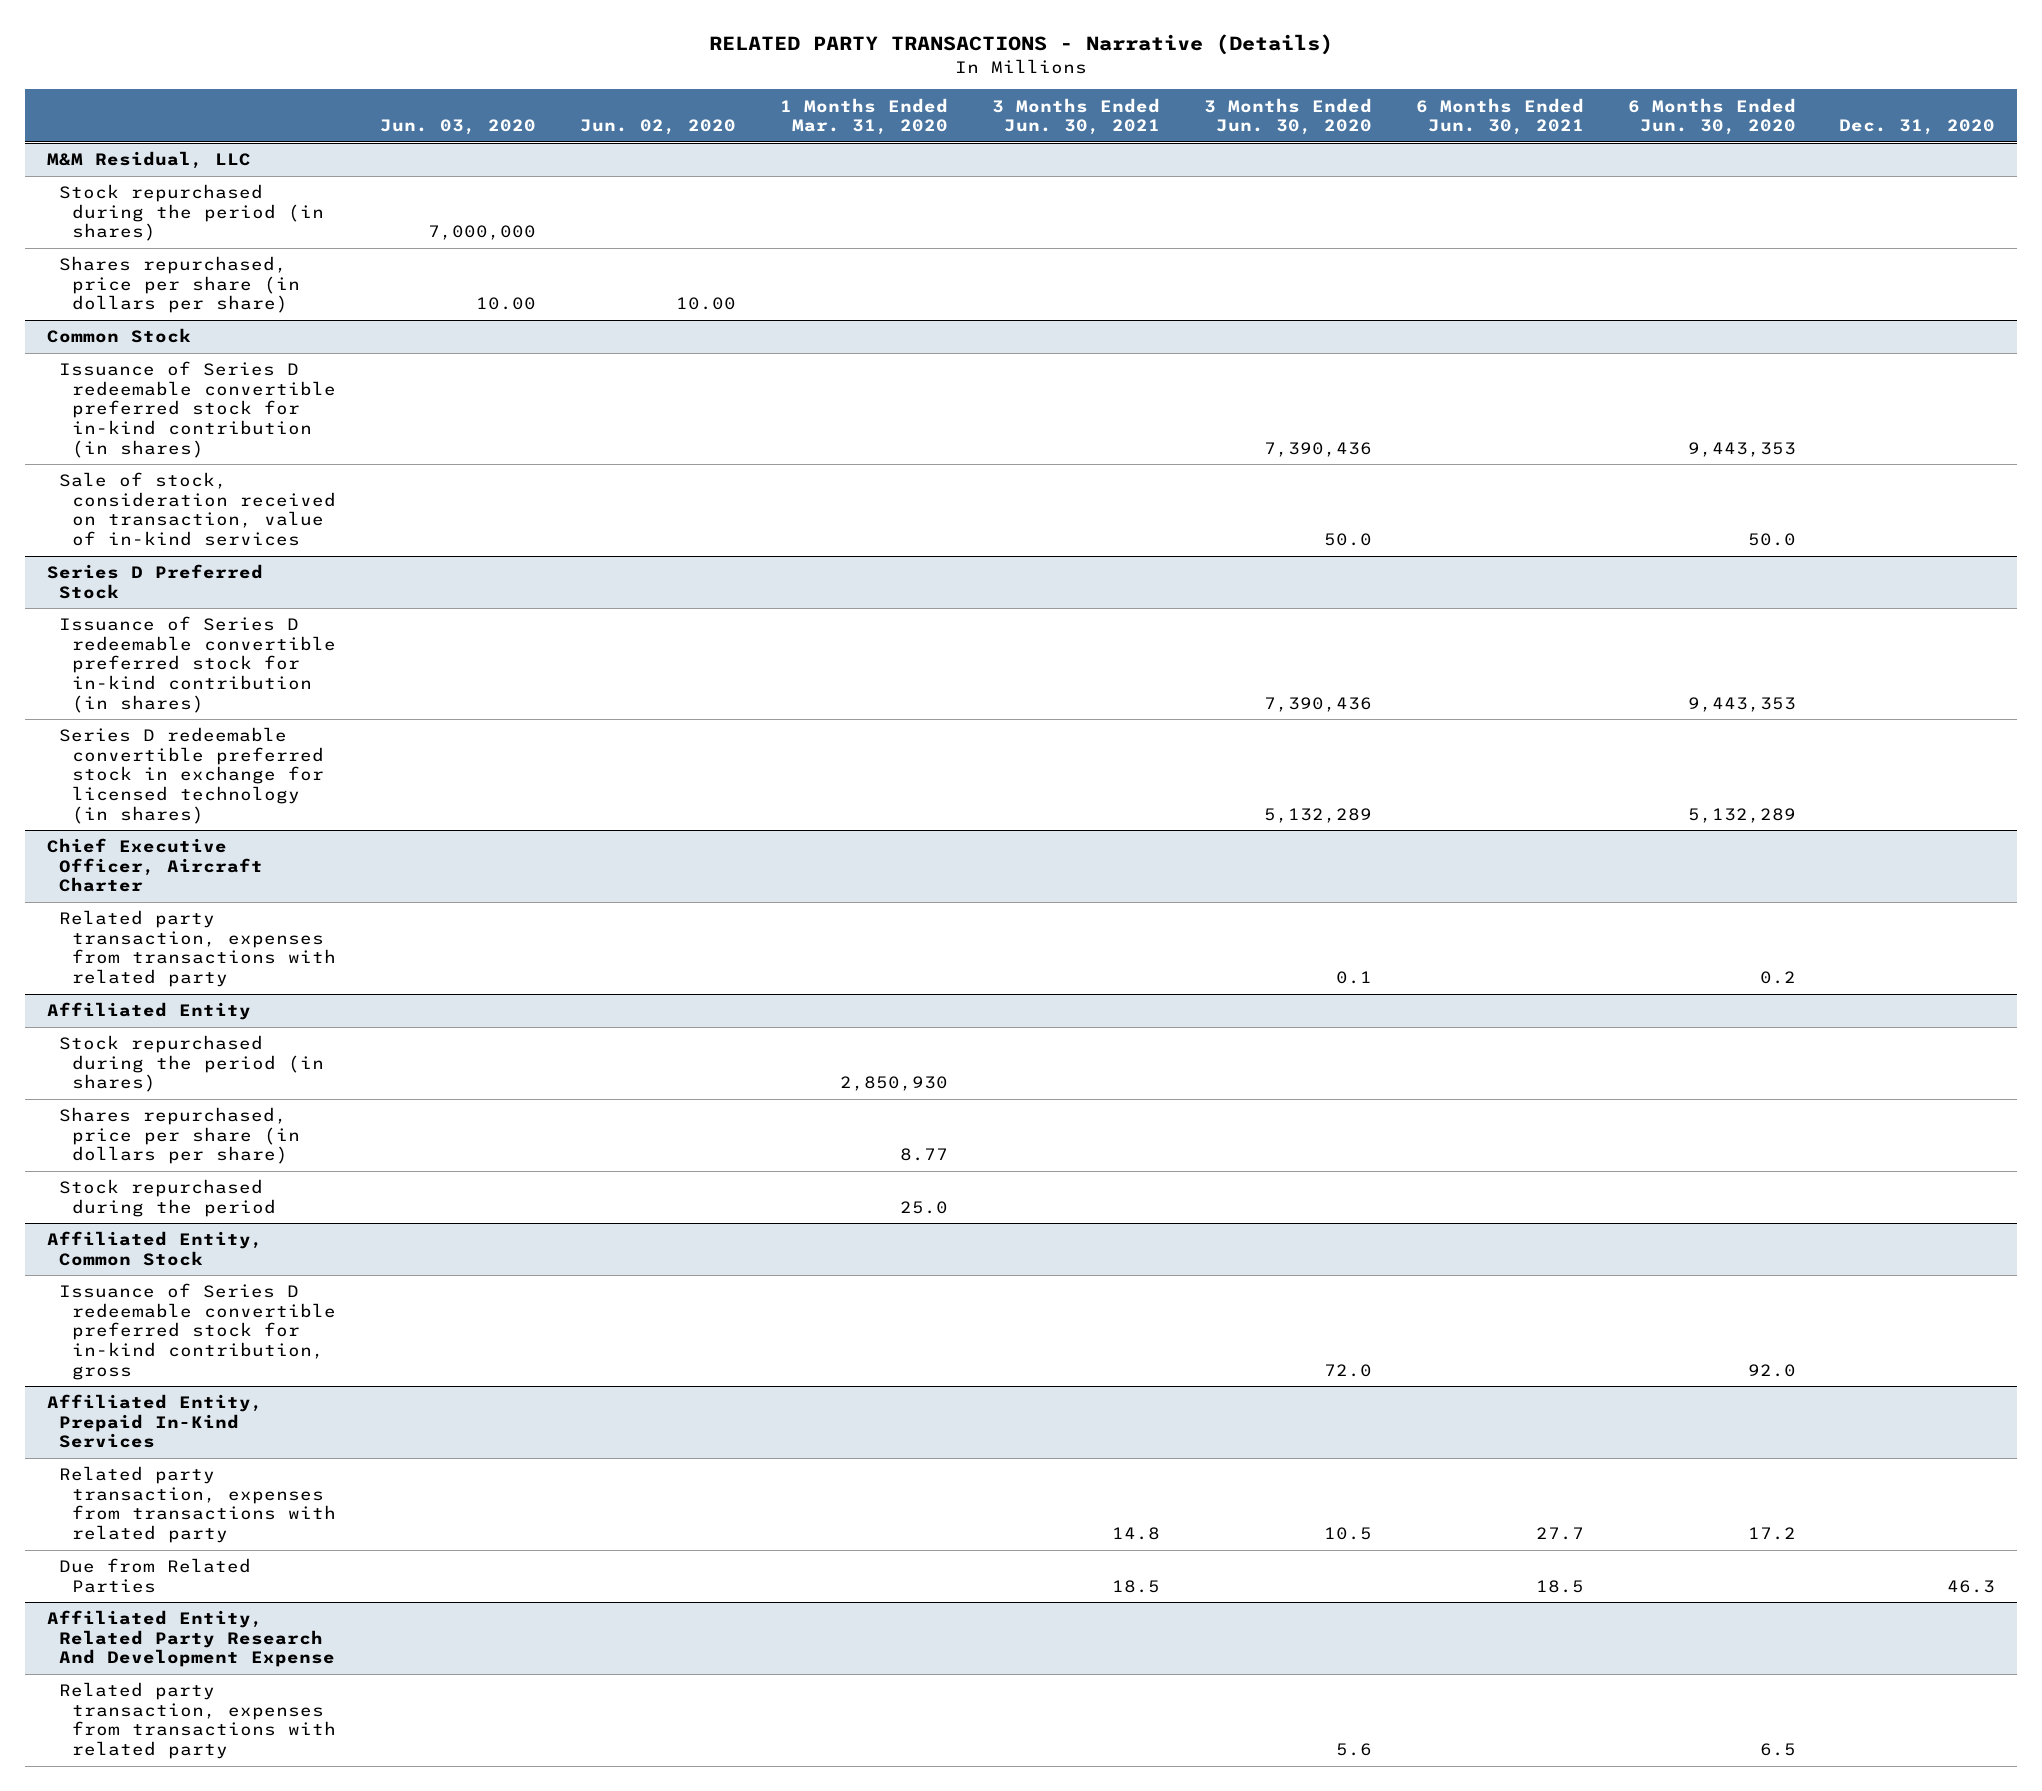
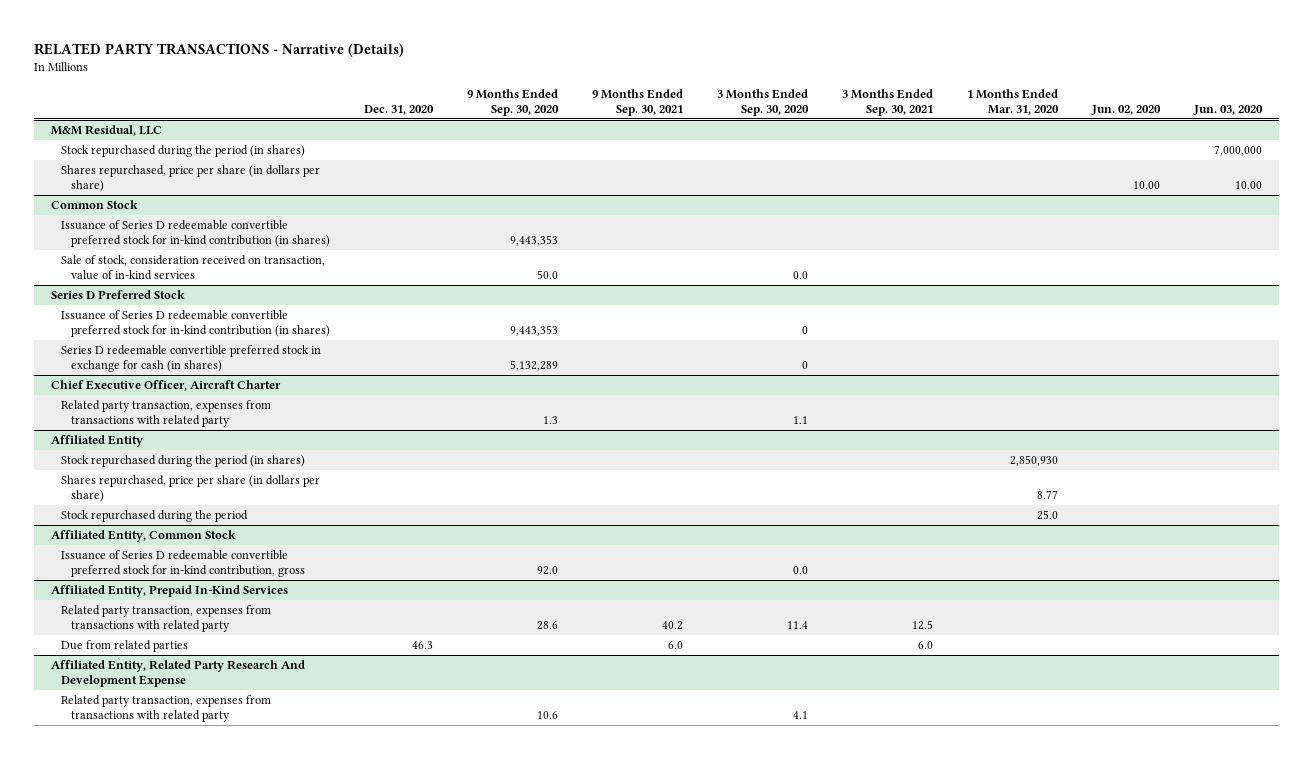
- | Jun. 03, 2020 | Jun. 02, 2020 | 1 Months Ended Mar. 31, 2020 | 3 Months Ended Jun. 30, 2021 | 3 Months Ended Jun. 30, 2020 | 6 Months Ended Jun. 30, 2021 | 6 Months Ended Jun. 30, 2020 | Dec. 31, 2020
+ | Dec. 31, 2020 | 9 Months Ended Sep. 30, 2020 | 9 Months Ended Sep. 30, 2021 | 3 Months Ended Sep. 30, 2020 | 3 Months Ended Sep. 30, 2021 | 1 Months Ended Mar. 31, 2020 | Jun. 02, 2020 | Jun. 03, 2020
@ Series D Preferred Stock
- Series D redeemable convertible preferred stock in exchange for licensed technology (in shares) | | | | | 5,132,289 | | 5,132,289 |
+ Series D redeemable convertible preferred stock in exchange for cash (in shares) | | 5,132,289 | | 0 | | | |
@ Affiliated Entity, Prepaid In-Kind Services
- Due from Related Parties | | | | 18.5 | | 18.5 | | 46.3
+ Due from related parties | 46.3 | | 6.0 | | 6.0 | | |

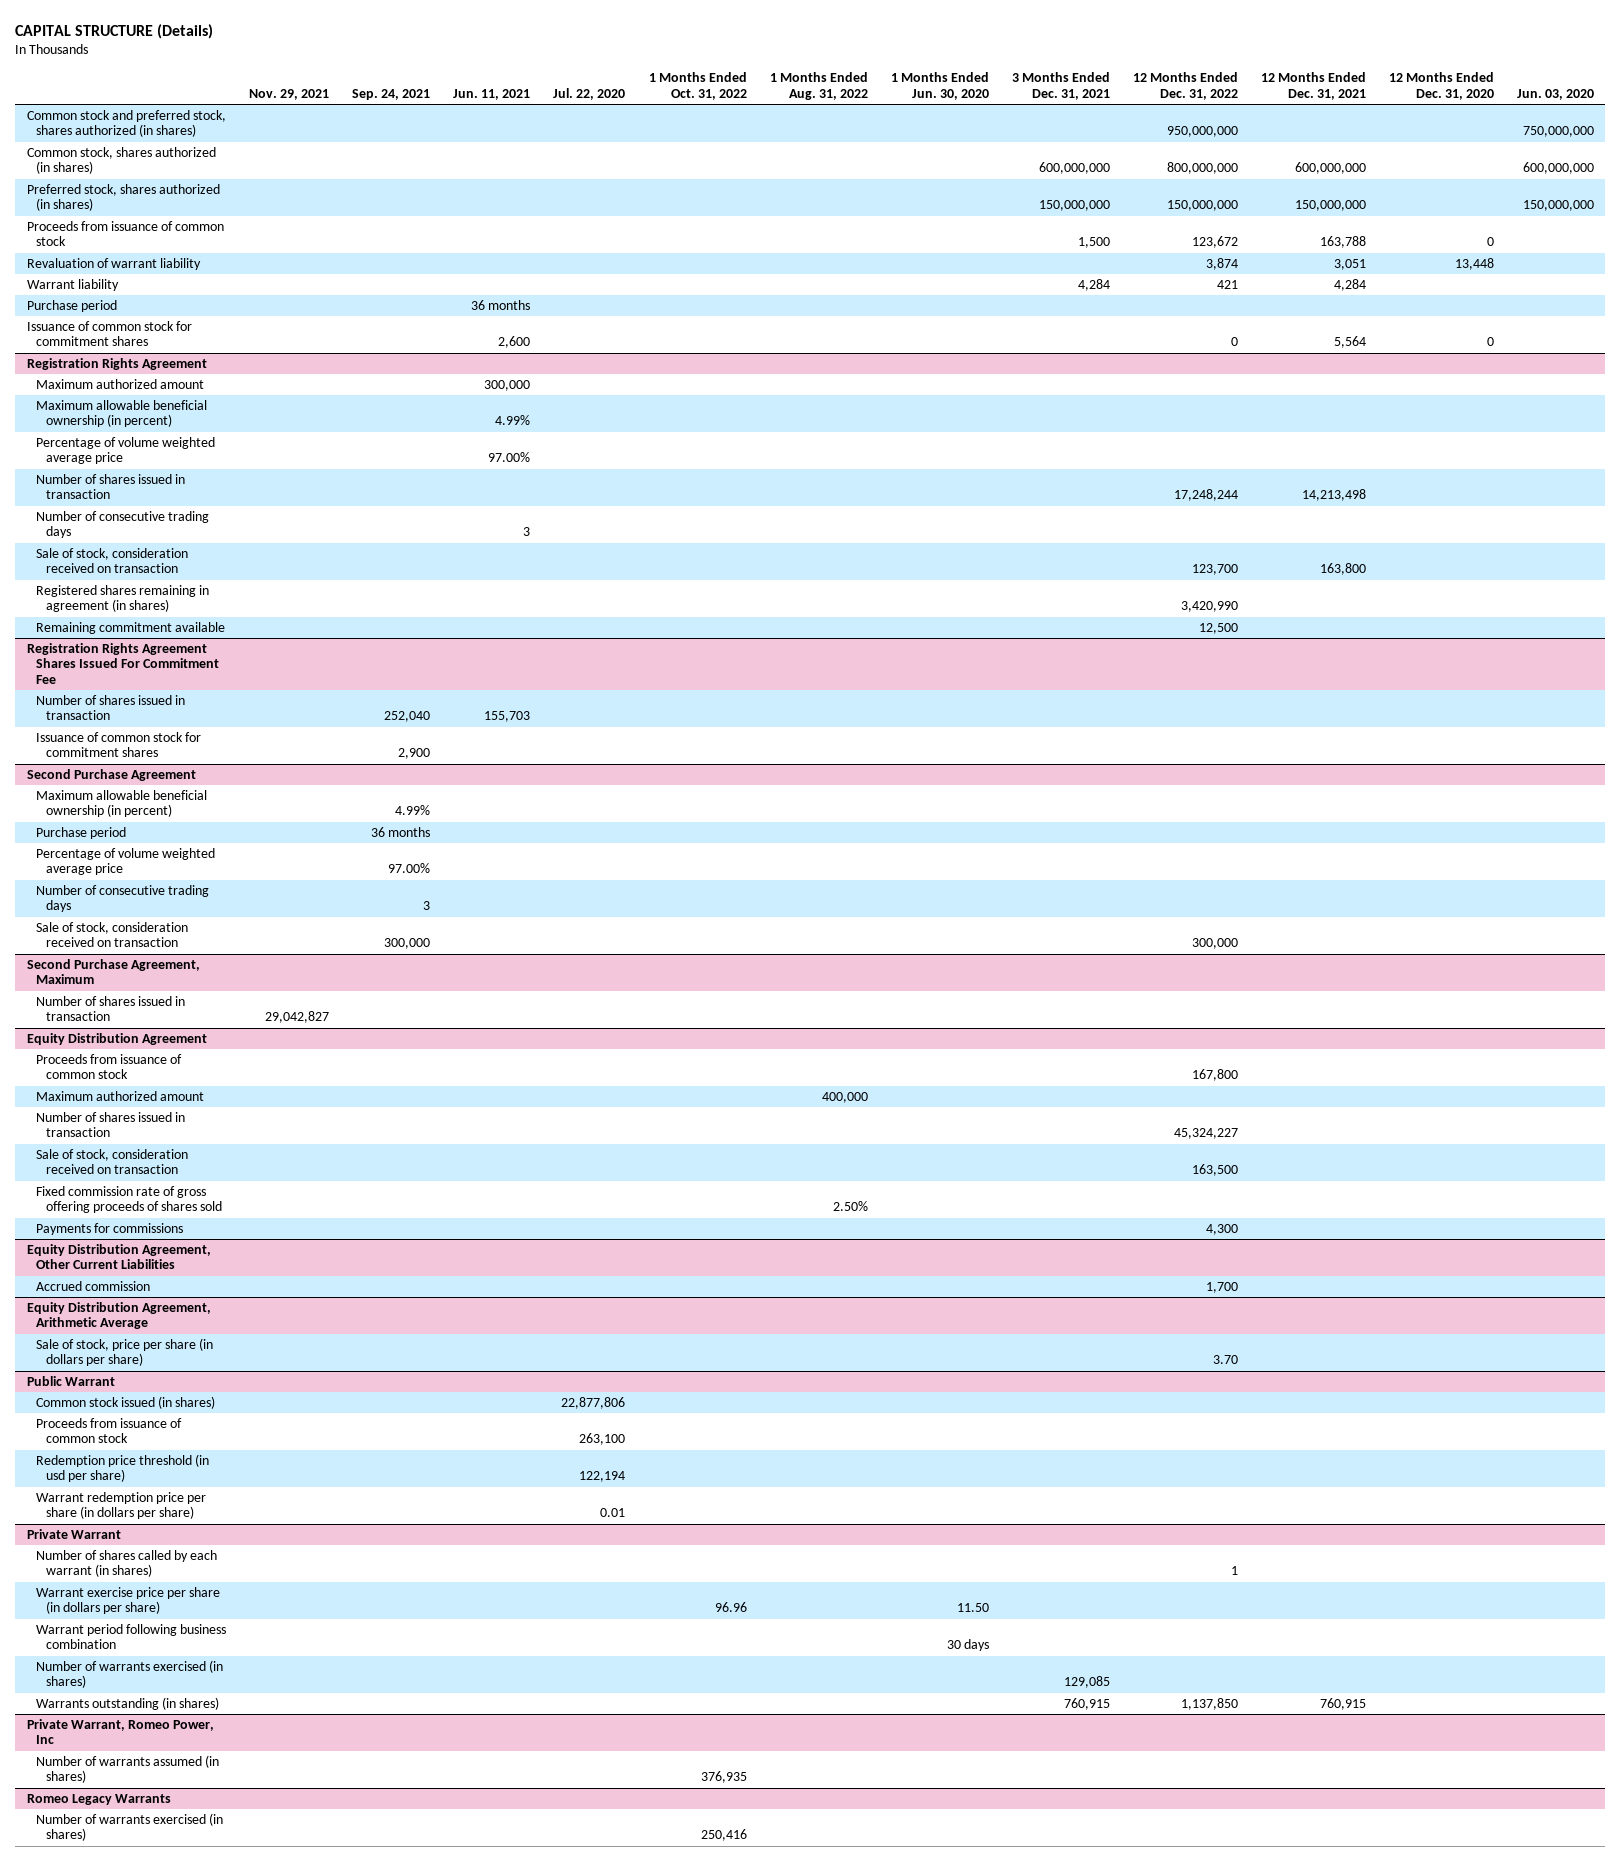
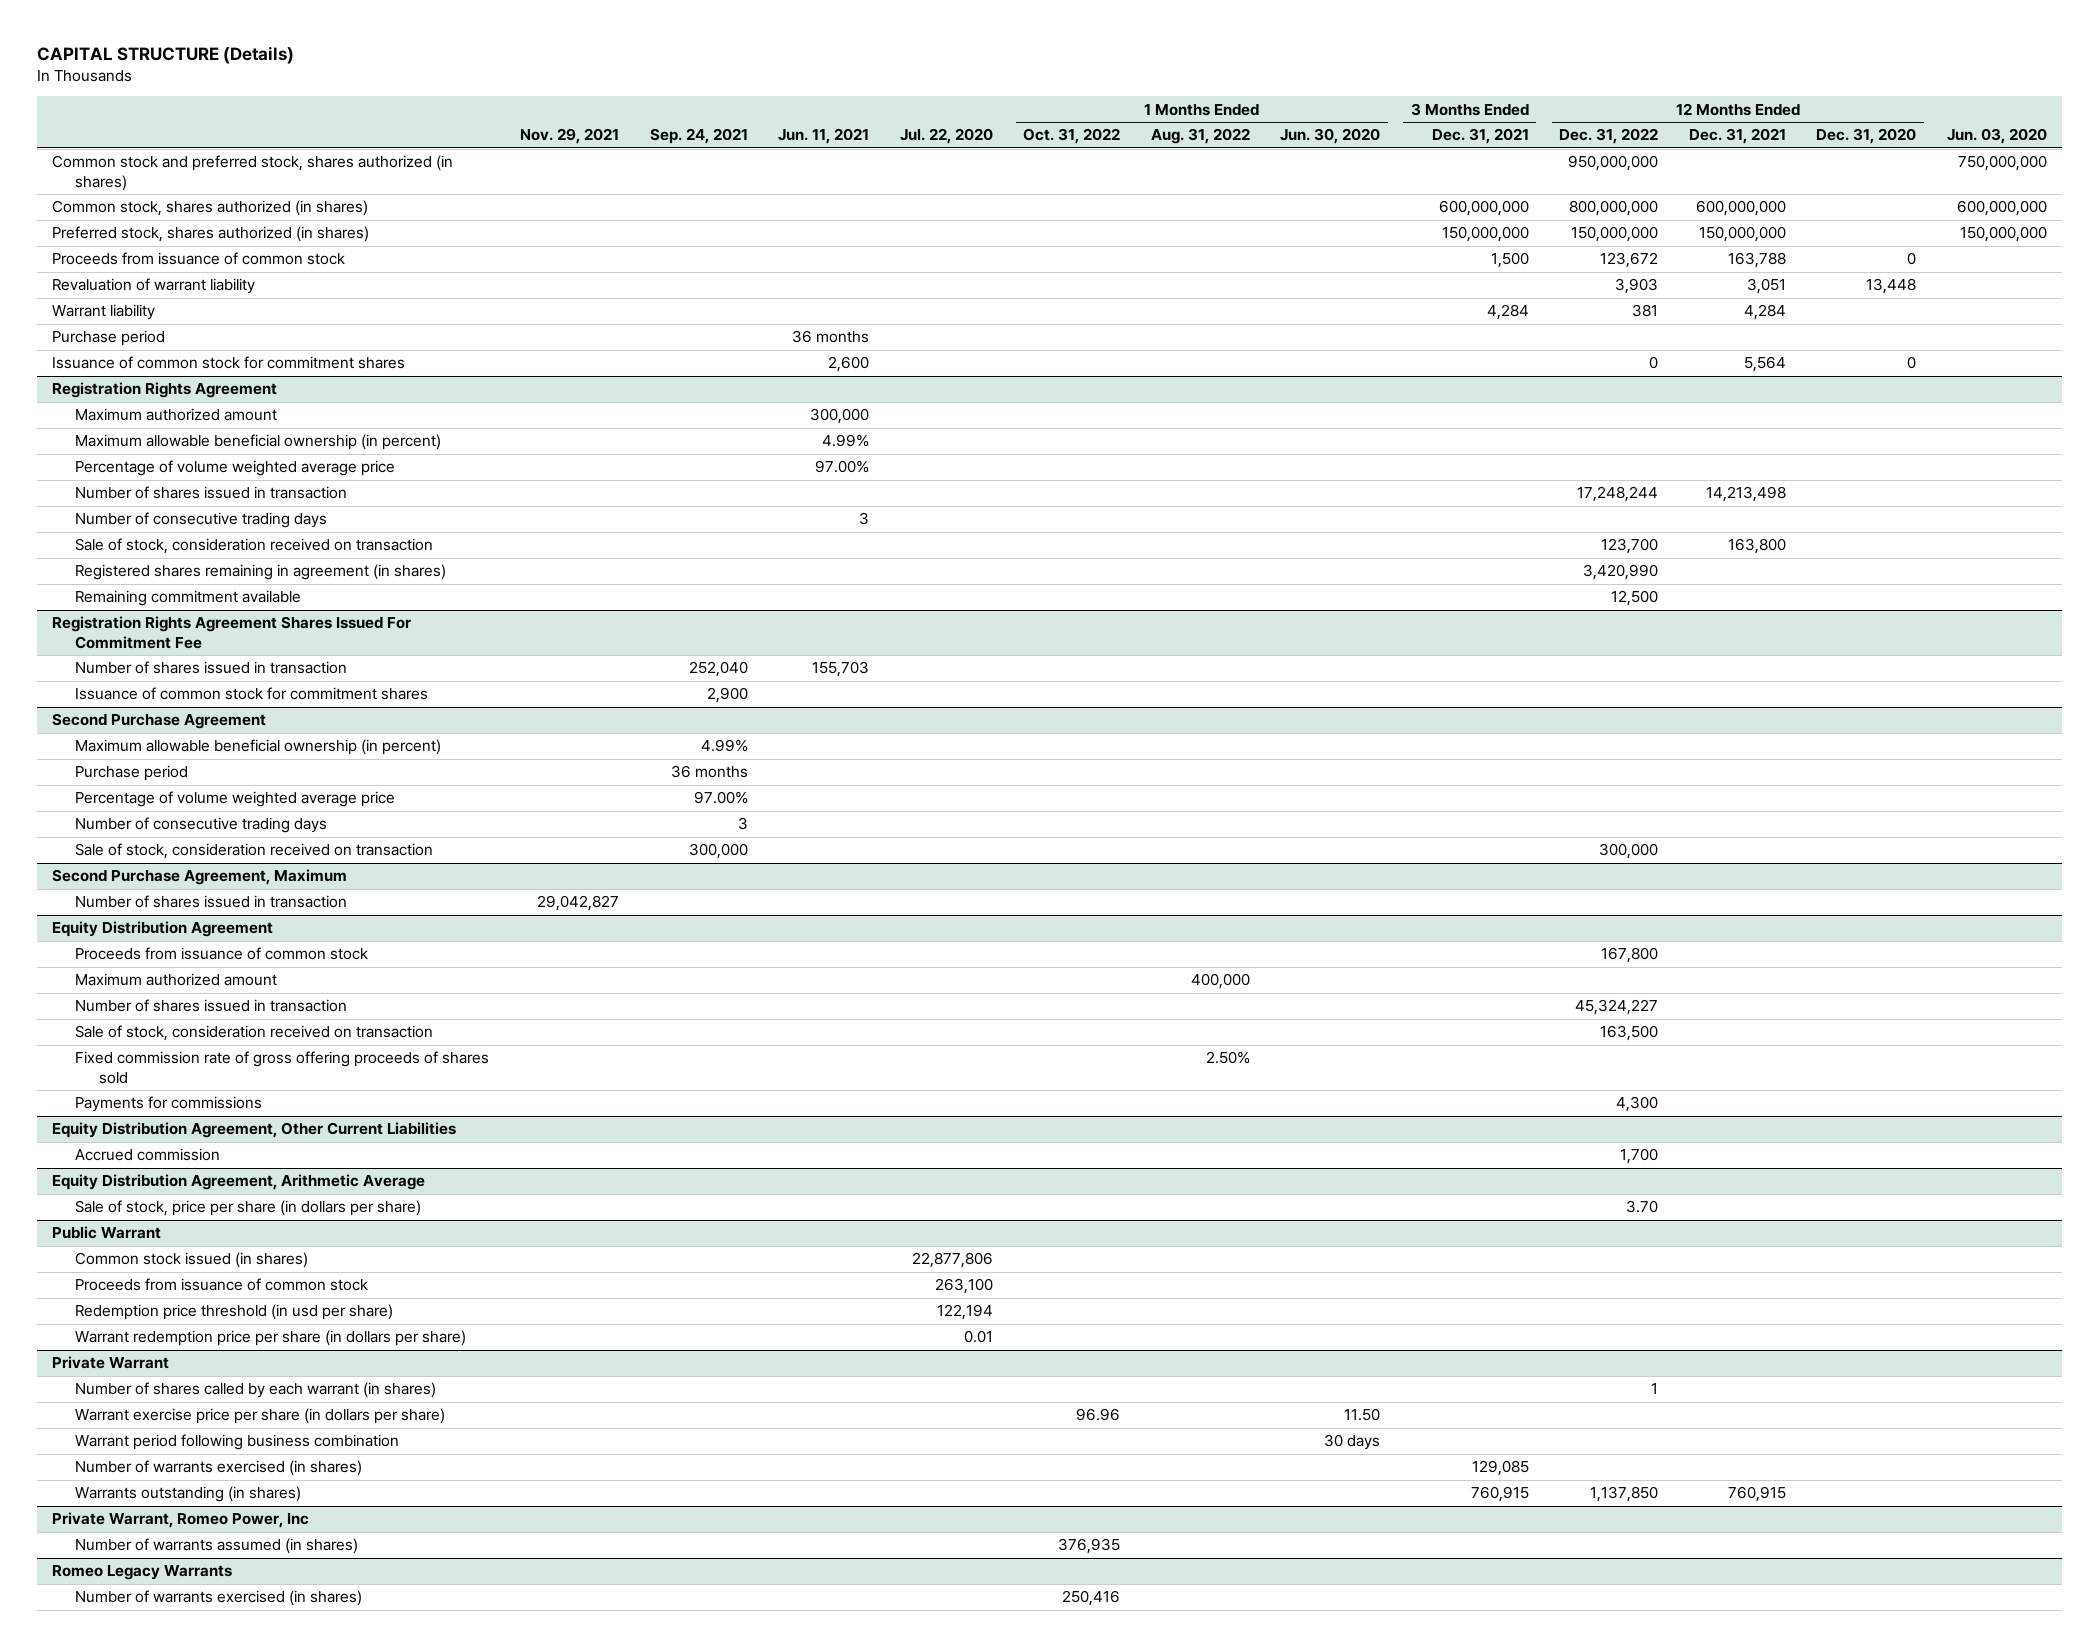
- Revaluation of warrant liability | | | | | | | | | 3,874 | 3,051 | 13,448 |
- Warrant liability | | | | | | | | 4,284 | 421 | 4,284 | |
+ Revaluation of warrant liability | | | | | | | | | 3,903 | 3,051 | 13,448 |
+ Warrant liability | | | | | | | | 4,284 | 381 | 4,284 | |

